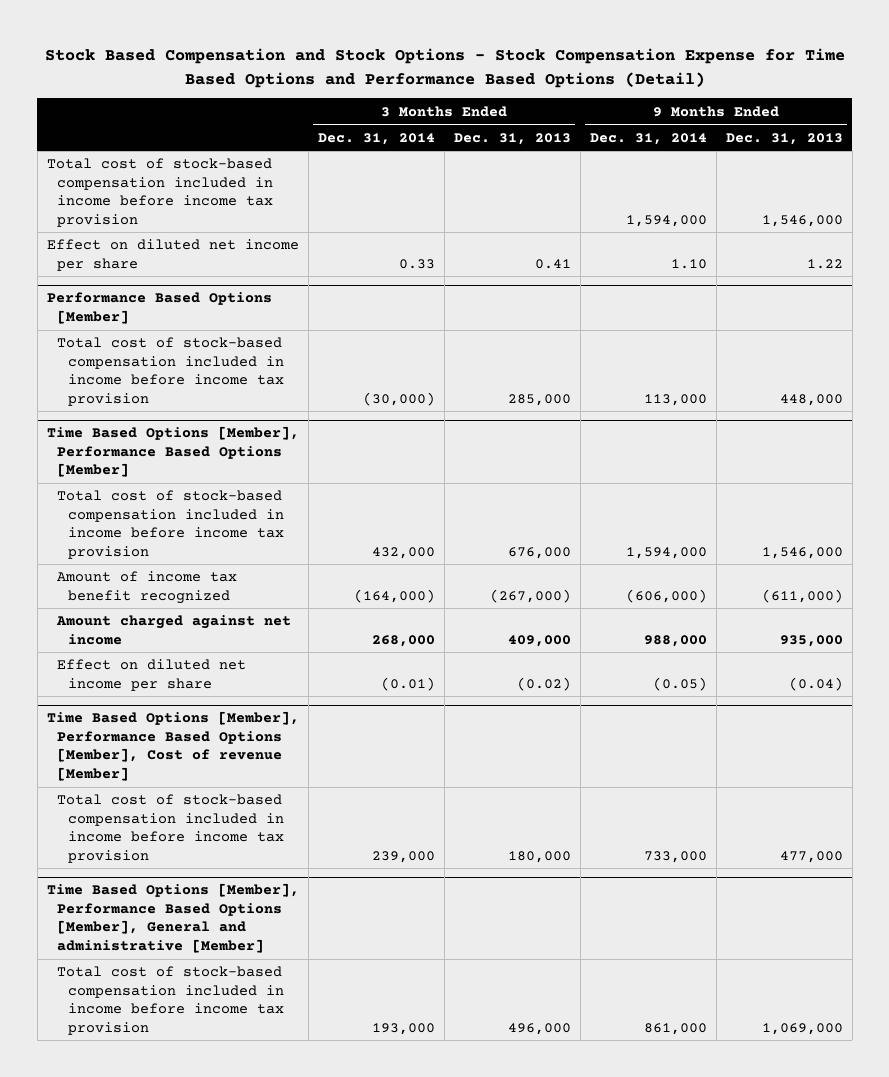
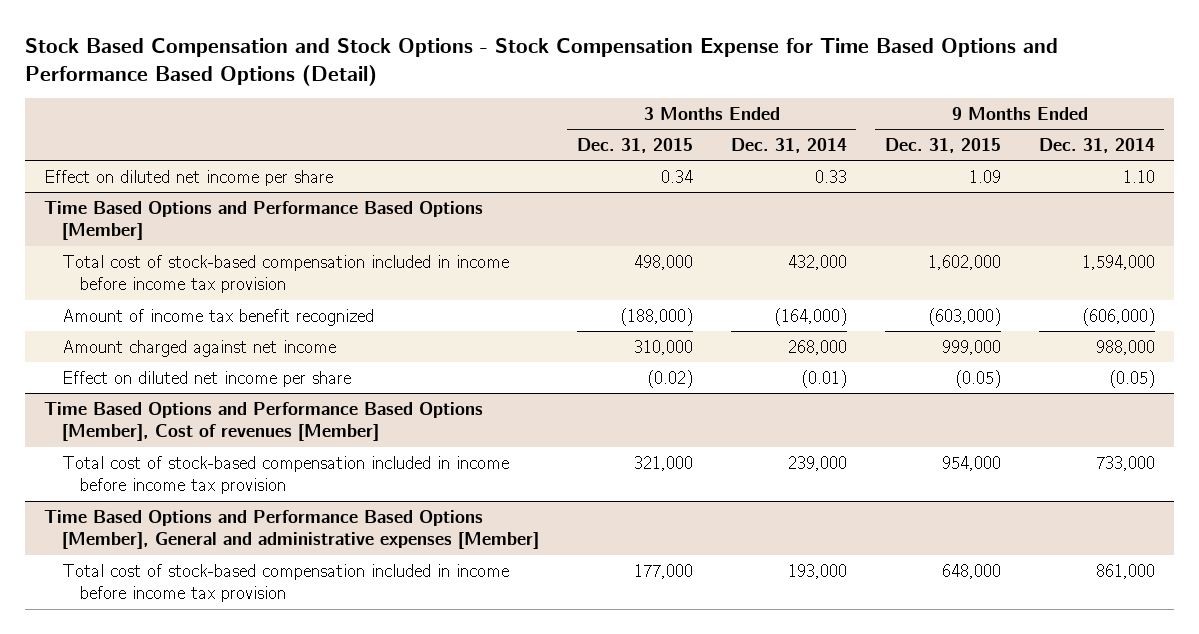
- | 3 Months Ended Dec. 31, 2014 | 3 Months Ended Dec. 31, 2013 | 9 Months Ended Dec. 31, 2014 | 9 Months Ended Dec. 31, 2013
+ | 3 Months Ended Dec. 31, 2015 | 3 Months Ended Dec. 31, 2014 | 9 Months Ended Dec. 31, 2015 | 9 Months Ended Dec. 31, 2014
- Total cost of stock-based compensation included in income before income tax provision | | | 1,594,000 | 1,546,000
- Performance Based Options [Member]
- Total cost of stock-based compensation included in income before income tax provision | (30,000) | 285,000 | 113,000 | 448,000
- Time Based Options [Member], Performance Based Options [Member]
+ Time Based Options and Performance Based Options [Member]
- Time Based Options [Member], Performance Based Options [Member], Cost of revenue [Member]
+ Time Based Options and Performance Based Options [Member], Cost of revenues [Member]
- Time Based Options [Member], Performance Based Options [Member], General and administrative [Member]
+ Time Based Options and Performance Based Options [Member], General and administrative expenses [Member]

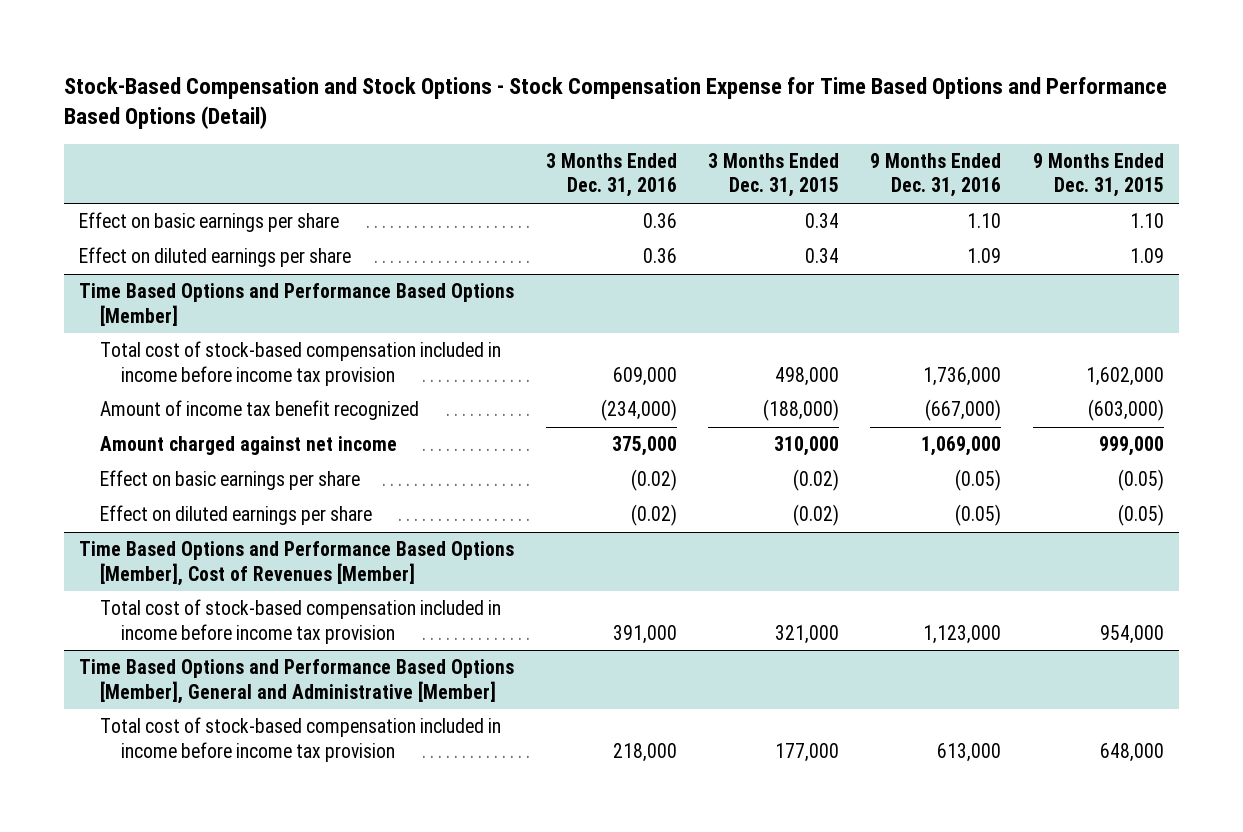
- Stock Based Compensation and Stock Options - Stock Compensation Expense for Time Based Options and Performance Based Options (Detail)
+ Stock-Based Compensation and Stock Options - Stock Compensation Expense for Time Based Options and Performance Based Options (Detail)
- | 3 Months Ended Dec. 31, 2015 | 3 Months Ended Dec. 31, 2014 | 9 Months Ended Dec. 31, 2015 | 9 Months Ended Dec. 31, 2014
+ | 3 Months Ended Dec. 31, 2016 | 3 Months Ended Dec. 31, 2015 | 9 Months Ended Dec. 31, 2016 | 9 Months Ended Dec. 31, 2015
- Effect on diluted net income per share | 0.34 | 0.33 | 1.09 | 1.10
+ Effect on basic earnings per share | 0.36 | 0.34 | 1.10 | 1.10
+ Effect on diluted earnings per share | 0.36 | 0.34 | 1.09 | 1.09
@ Time Based Options and Performance Based Options [Member]
- Effect on diluted net income per share | (0.02) | (0.01) | (0.05) | (0.05)
- Time Based Options and Performance Based Options [Member], Cost of revenues [Member]
@ Time Based Options and Performance Based Options [Member]
+ Effect on basic earnings per share | (0.02) | (0.02) | (0.05) | (0.05)
+ Effect on diluted earnings per share | (0.02) | (0.02) | (0.05) | (0.05)
+ Time Based Options and Performance Based Options [Member], Cost of Revenues [Member]
- Time Based Options and Performance Based Options [Member], General and administrative expenses [Member]
+ Time Based Options and Performance Based Options [Member], General and Administrative [Member]

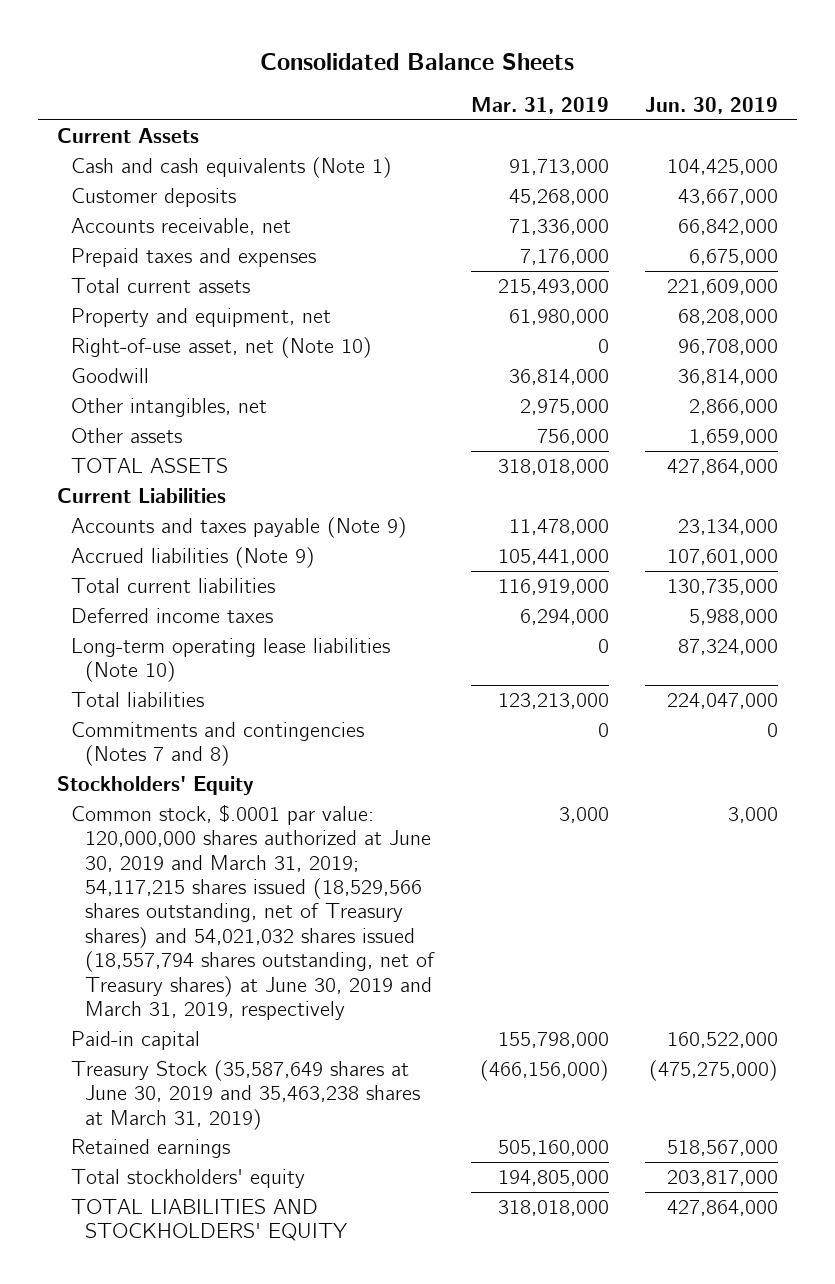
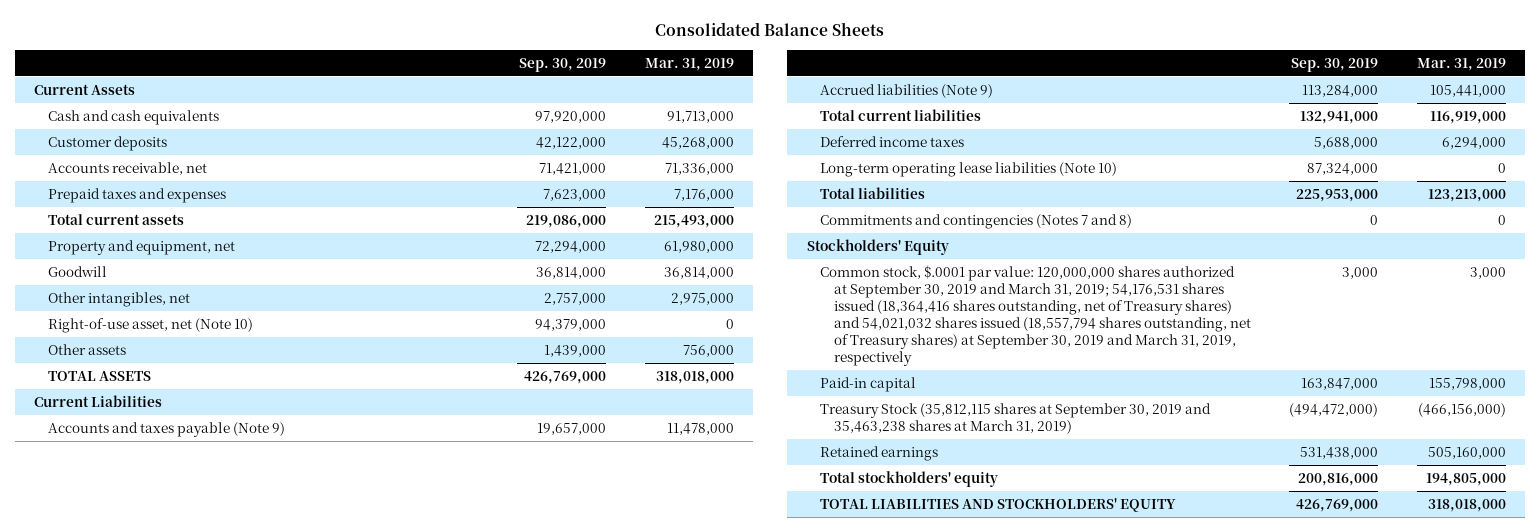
- | Mar. 31, 2019 | Jun. 30, 2019
+ | Sep. 30, 2019 | Mar. 31, 2019
- Cash and cash equivalents (Note 1) | 91,713,000 | 104,425,000
+ Cash and cash equivalents | 97,920,000 | 91,713,000
moved down: Right-of-use asset, net (Note 10) | 94,379,000 | 0
- Common stock, $.0001 par value: 120,000,000 shares authorized at June 30, 2019 and March 31, 2019; 54,117,215 shares issued (18,529,566 shares outstanding, net of Treasury shares) and 54,021,032 shares issued (18,557,794 shares outstanding, net of Treasury shares) at June 30, 2019 and March 31, 2019, respectively | 3,000 | 3,000
+ Common stock, $.0001 par value: 120,000,000 shares authorized at September 30, 2019 and March 31, 2019; 54,176,531 shares issued (18,364,416 shares outstanding, net of Treasury shares) and 54,021,032 shares issued (18,557,794 shares outstanding, net of Treasury shares) at September 30, 2019 and March 31, 2019, respectively | 3,000 | 3,000
- Treasury Stock (35,587,649 shares at June 30, 2019 and 35,463,238 shares at March 31, 2019) | (466,156,000) | (475,275,000)
+ Treasury Stock (35,812,115 shares at September 30, 2019 and 35,463,238 shares at March 31, 2019) | (494,472,000) | (466,156,000)

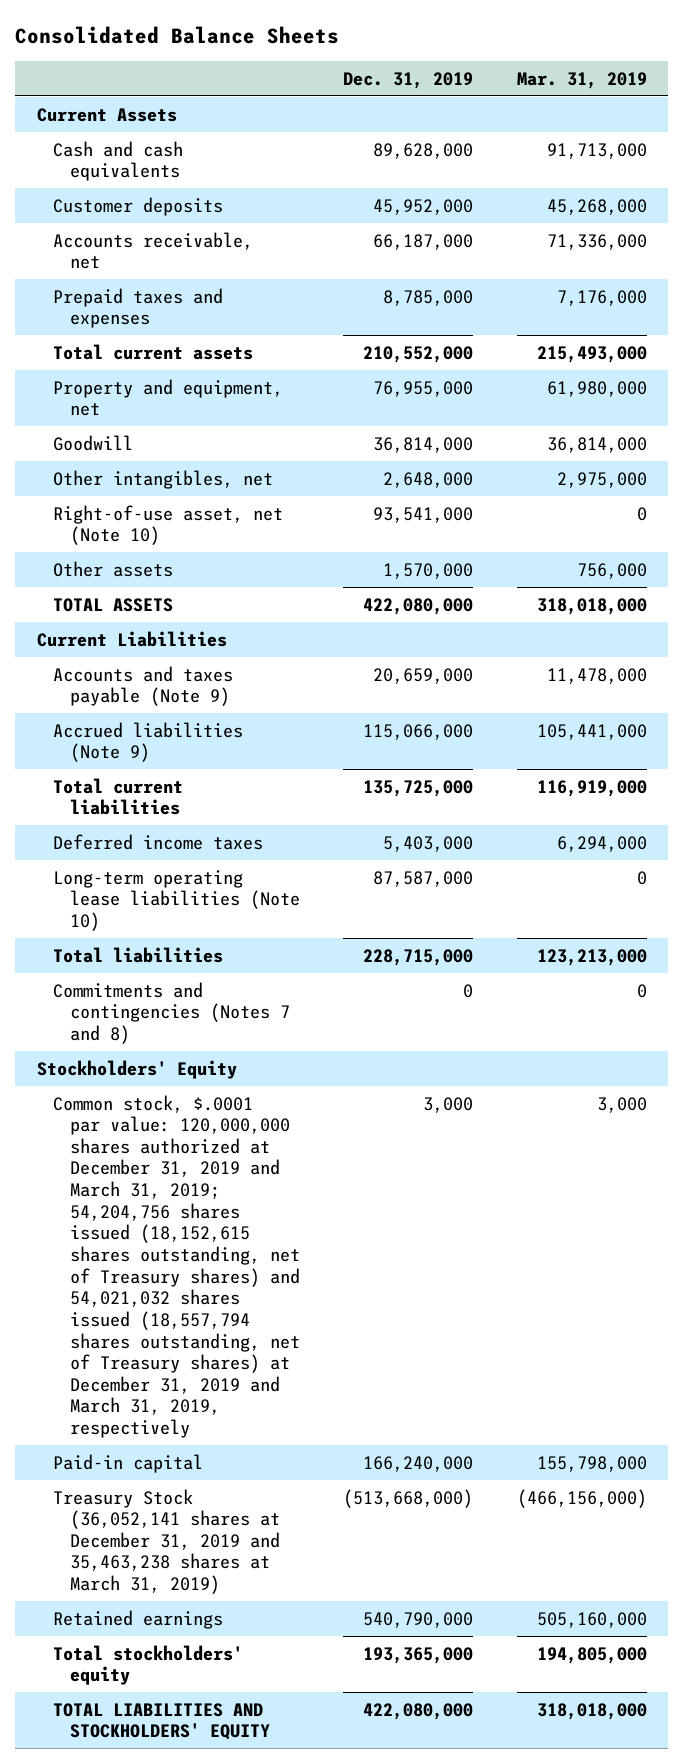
- | Sep. 30, 2019 | Mar. 31, 2019
+ | Dec. 31, 2019 | Mar. 31, 2019
- Common stock, $.0001 par value: 120,000,000 shares authorized at September 30, 2019 and March 31, 2019; 54,176,531 shares issued (18,364,416 shares outstanding, net of Treasury shares) and 54,021,032 shares issued (18,557,794 shares outstanding, net of Treasury shares) at September 30, 2019 and March 31, 2019, respectively | 3,000 | 3,000
+ Common stock, $.0001 par value: 120,000,000 shares authorized at December 31, 2019 and March 31, 2019; 54,204,756 shares issued (18,152,615 shares outstanding, net of Treasury shares) and 54,021,032 shares issued (18,557,794 shares outstanding, net of Treasury shares) at December 31, 2019 and March 31, 2019, respectively | 3,000 | 3,000
- Treasury Stock (35,812,115 shares at September 30, 2019 and 35,463,238 shares at March 31, 2019) | (494,472,000) | (466,156,000)
+ Treasury Stock (36,052,141 shares at December 31, 2019 and 35,463,238 shares at March 31, 2019) | (513,668,000) | (466,156,000)

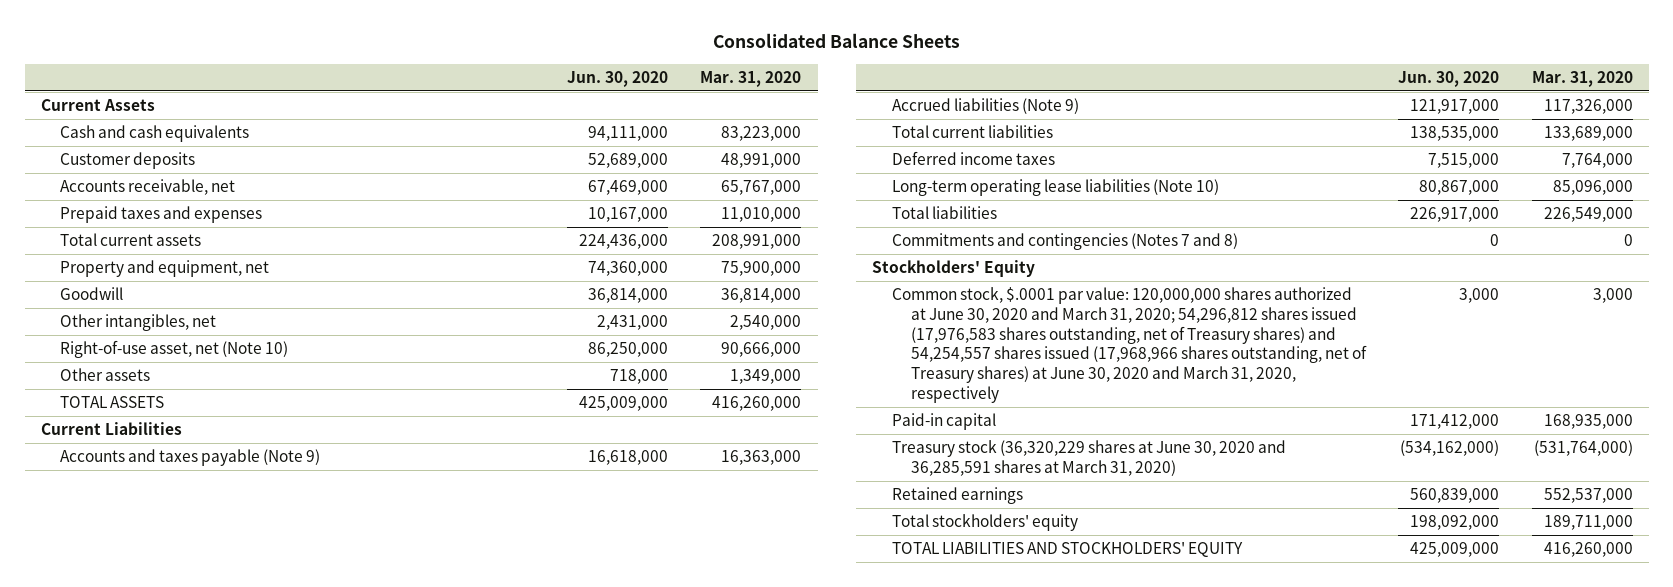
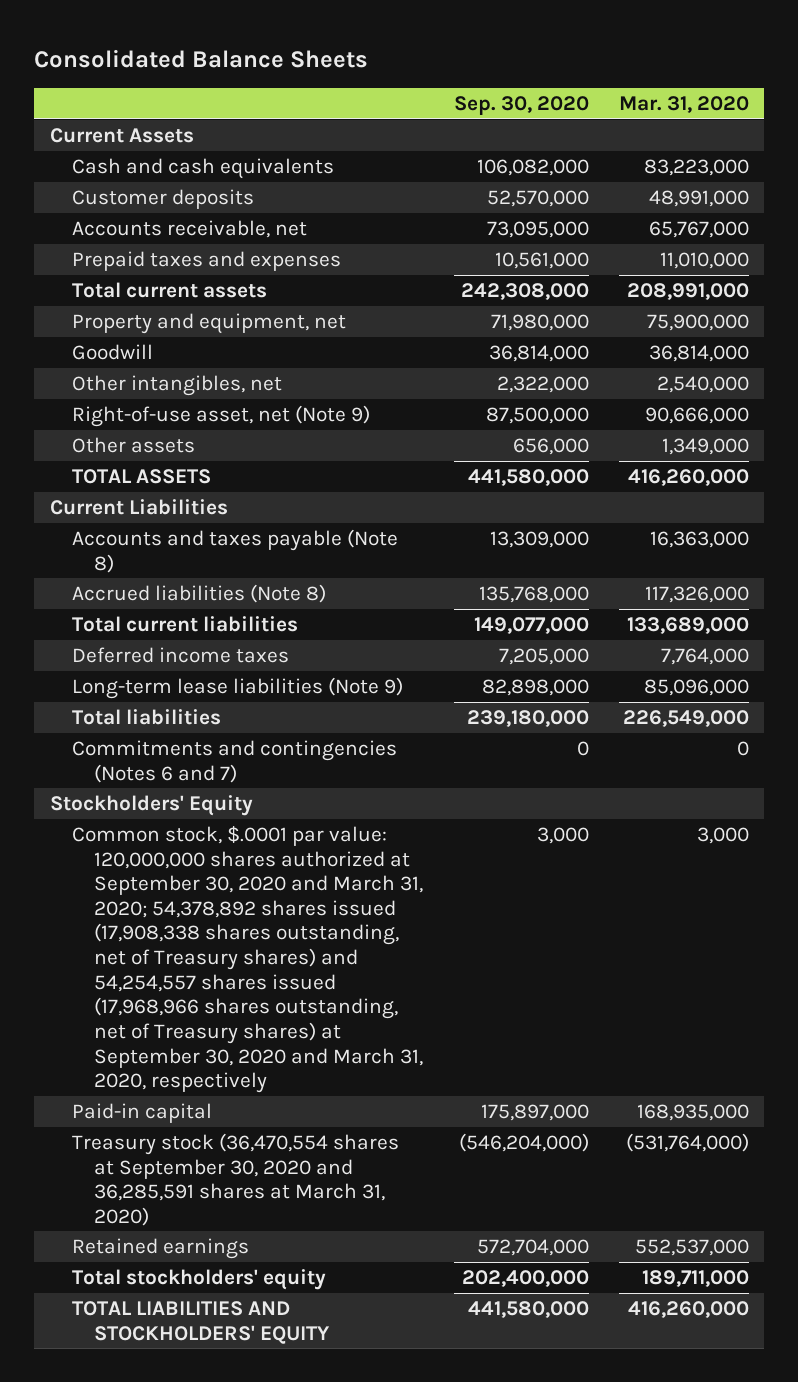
- | Jun. 30, 2020 | Mar. 31, 2020
+ | Sep. 30, 2020 | Mar. 31, 2020
- Right-of-use asset, net (Note 10) | 86,250,000 | 90,666,000
+ Right-of-use asset, net (Note 9) | 87,500,000 | 90,666,000
- Accounts and taxes payable (Note 9) | 16,618,000 | 16,363,000
- Accrued liabilities (Note 9) | 121,917,000 | 117,326,000
+ Accounts and taxes payable (Note 8) | 13,309,000 | 16,363,000
+ Accrued liabilities (Note 8) | 135,768,000 | 117,326,000
- Long-term operating lease liabilities (Note 10) | 80,867,000 | 85,096,000
+ Long-term lease liabilities (Note 9) | 82,898,000 | 85,096,000
- Commitments and contingencies (Notes 7 and 8) | 0 | 0
+ Commitments and contingencies (Notes 6 and 7) | 0 | 0
- Common stock, $.0001 par value: 120,000,000 shares authorized at June 30, 2020 and March 31, 2020; 54,296,812 shares issued (17,976,583 shares outstanding, net of Treasury shares) and 54,254,557 shares issued (17,968,966 shares outstanding, net of Treasury shares) at June 30, 2020 and March 31, 2020, respectively | 3,000 | 3,000
+ Common stock, $.0001 par value: 120,000,000 shares authorized at September 30, 2020 and March 31, 2020; 54,378,892 shares issued (17,908,338 shares outstanding, net of Treasury shares) and 54,254,557 shares issued (17,968,966 shares outstanding, net of Treasury shares) at September 30, 2020 and March 31, 2020, respectively | 3,000 | 3,000
- Treasury stock (36,320,229 shares at June 30, 2020 and 36,285,591 shares at March 31, 2020) | (534,162,000) | (531,764,000)
+ Treasury stock (36,470,554 shares at September 30, 2020 and 36,285,591 shares at March 31, 2020) | (546,204,000) | (531,764,000)

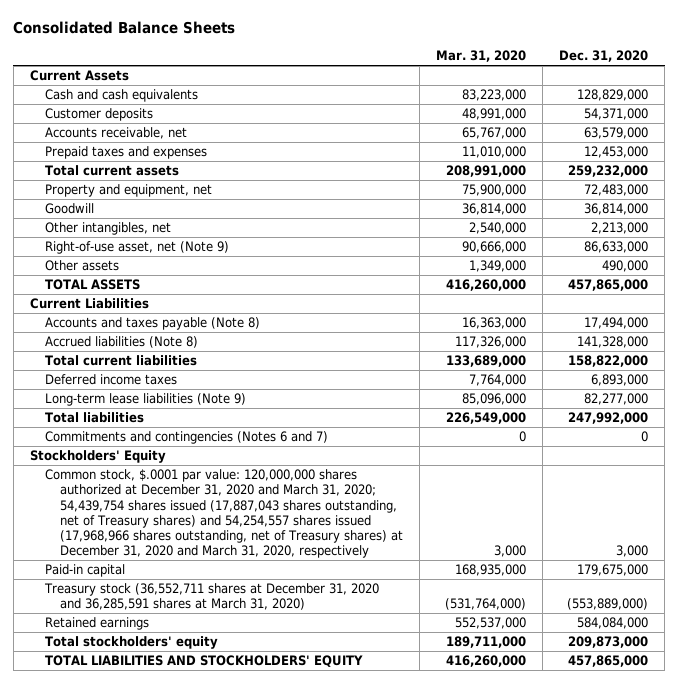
- | Sep. 30, 2020 | Mar. 31, 2020
+ | Mar. 31, 2020 | Dec. 31, 2020
- Common stock, $.0001 par value: 120,000,000 shares authorized at September 30, 2020 and March 31, 2020; 54,378,892 shares issued (17,908,338 shares outstanding, net of Treasury shares) and 54,254,557 shares issued (17,968,966 shares outstanding, net of Treasury shares) at September 30, 2020 and March 31, 2020, respectively | 3,000 | 3,000
+ Common stock, $.0001 par value: 120,000,000 shares authorized at December 31, 2020 and March 31, 2020; 54,439,754 shares issued (17,887,043 shares outstanding, net of Treasury shares) and 54,254,557 shares issued (17,968,966 shares outstanding, net of Treasury shares) at December 31, 2020 and March 31, 2020, respectively | 3,000 | 3,000
- Treasury stock (36,470,554 shares at September 30, 2020 and 36,285,591 shares at March 31, 2020) | (546,204,000) | (531,764,000)
+ Treasury stock (36,552,711 shares at December 31, 2020 and 36,285,591 shares at March 31, 2020) | (531,764,000) | (553,889,000)

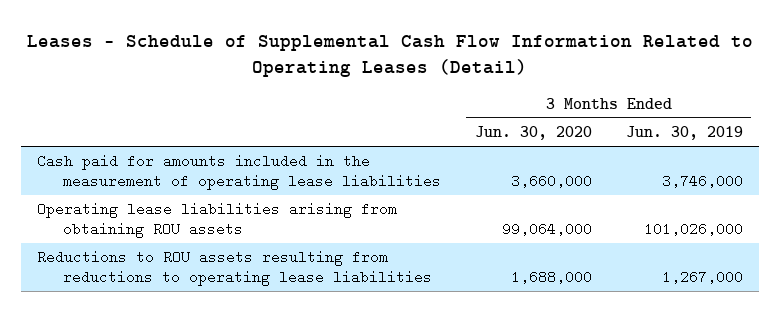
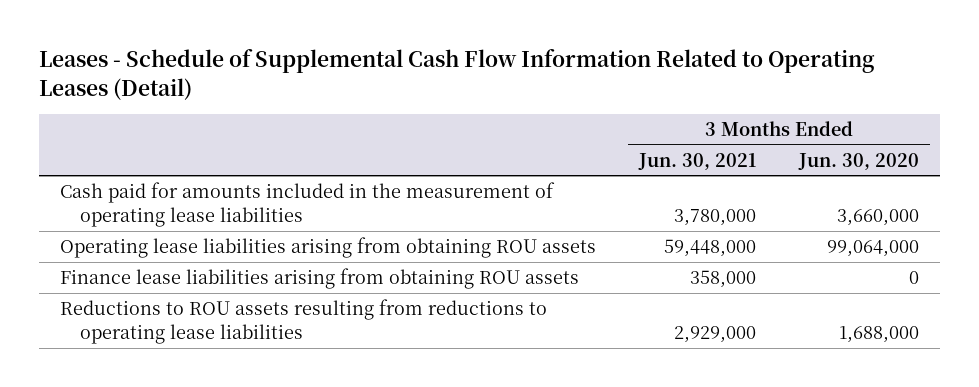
- | 3 Months Ended Jun. 30, 2020 | 3 Months Ended Jun. 30, 2019
+ | 3 Months Ended Jun. 30, 2021 | 3 Months Ended Jun. 30, 2020
+ Finance lease liabilities arising from obtaining ROU assets | 358,000 | 0

